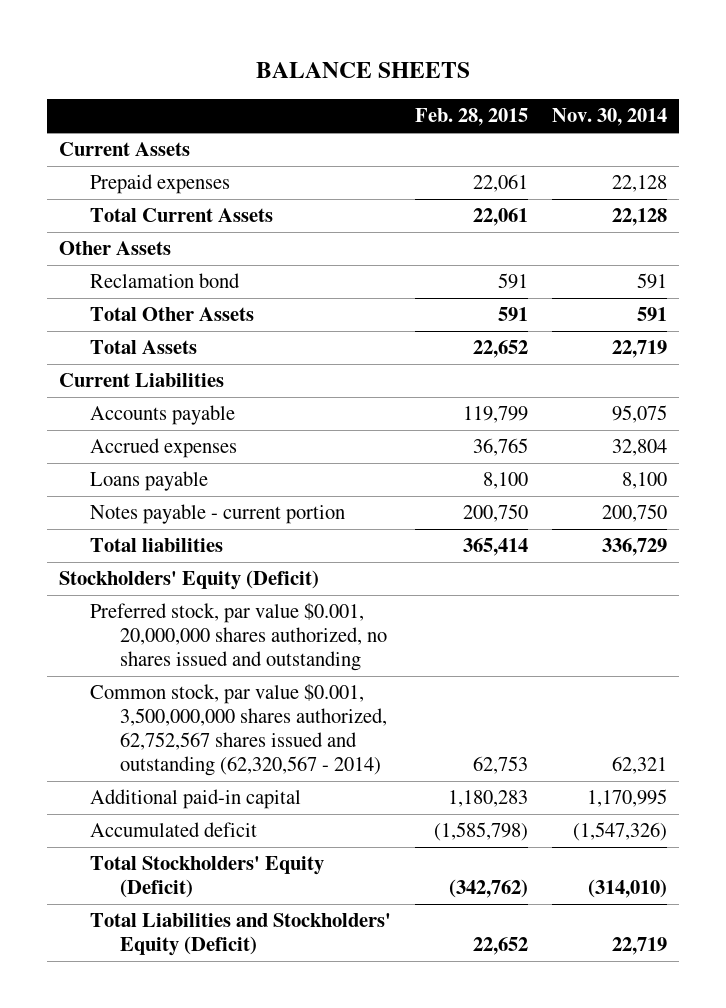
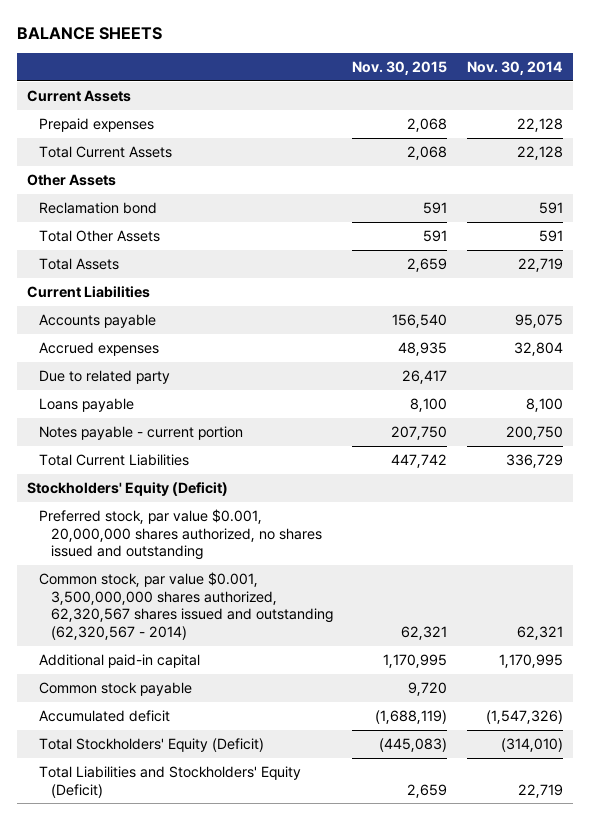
- | Feb. 28, 2015 | Nov. 30, 2014
+ | Nov. 30, 2015 | Nov. 30, 2014
+ Due to related party | 26,417 |
- Total liabilities | 365,414 | 336,729
+ Total Current Liabilities | 447,742 | 336,729
- Common stock, par value $0.001, 3,500,000,000 shares authorized, 62,752,567 shares issued and outstanding (62,320,567 - 2014) | 62,753 | 62,321
+ Common stock, par value $0.001, 3,500,000,000 shares authorized, 62,320,567 shares issued and outstanding (62,320,567 - 2014) | 62,321 | 62,321
+ Common stock payable | 9,720 |

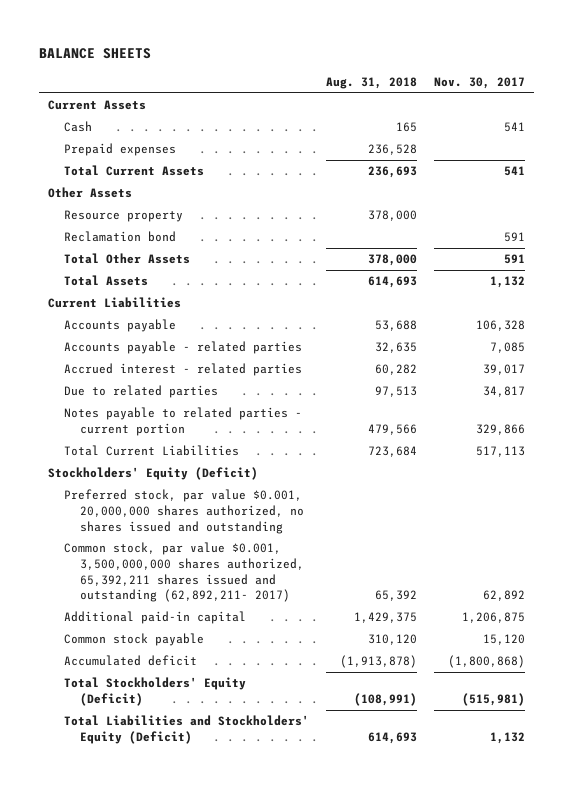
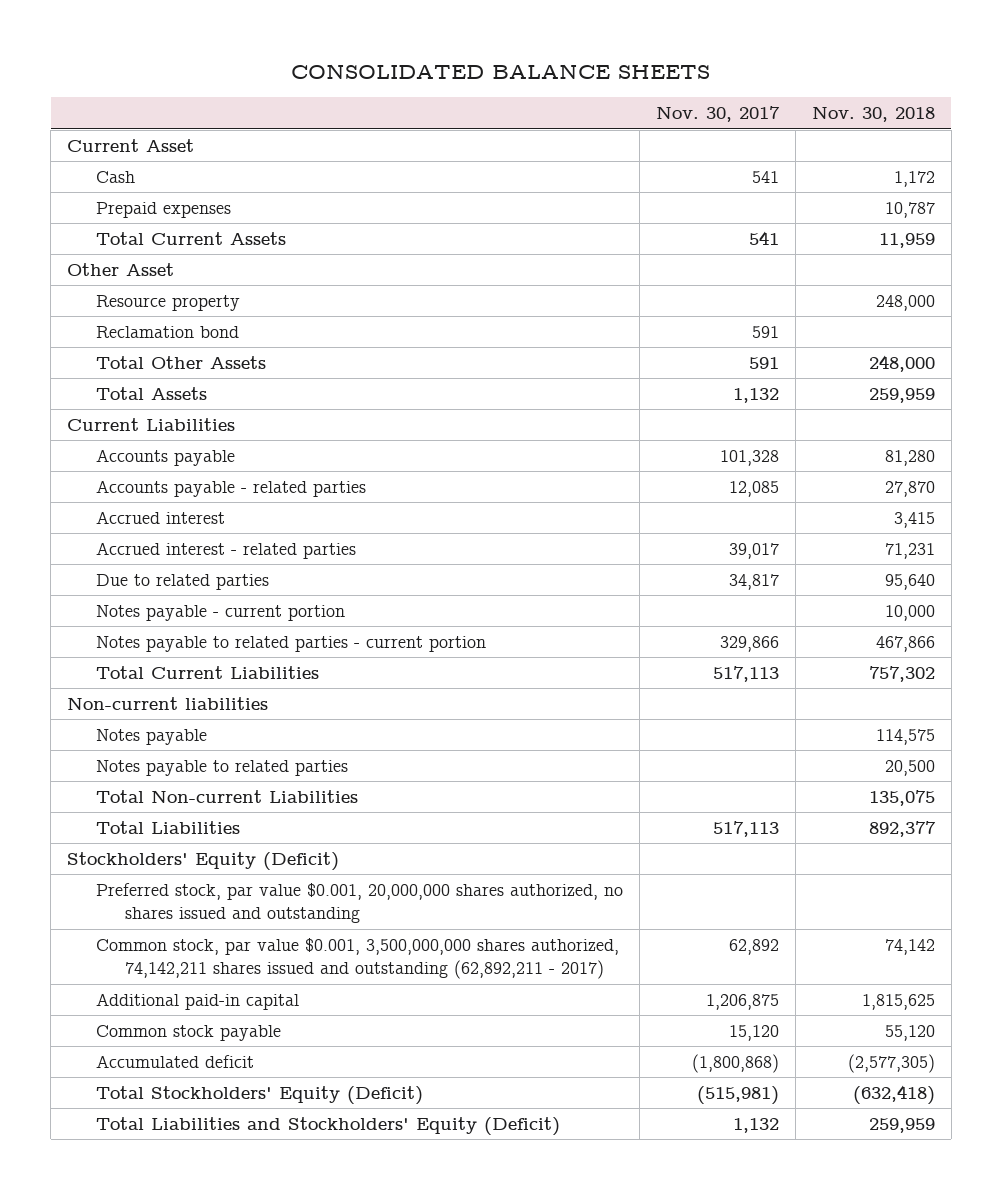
- BALANCE SHEETS
+ CONSOLIDATED BALANCE SHEETS
- | Aug. 31, 2018 | Nov. 30, 2017
+ | Nov. 30, 2017 | Nov. 30, 2018
- Current Assets
+ Current Asset
- Other Assets
+ Other Asset
- Accounts payable | 53,688 | 106,328
- Accounts payable - related parties | 32,635 | 7,085
+ Accounts payable | 101,328 | 81,280
+ Accounts payable - related parties | 12,085 | 27,870
+ Accrued interest | | 3,415
+ Notes payable - current portion | | 10,000
+ Non-current liabilities
+ Notes payable | | 114,575
+ Notes payable to related parties | | 20,500
+ Total Non-current Liabilities | | 135,075
+ Total Liabilities | 517,113 | 892,377
- Common stock, par value $0.001, 3,500,000,000 shares authorized, 65,392,211 shares issued and outstanding (62,892,211- 2017) | 65,392 | 62,892
+ Common stock, par value $0.001, 3,500,000,000 shares authorized, 74,142,211 shares issued and outstanding (62,892,211 - 2017) | 62,892 | 74,142

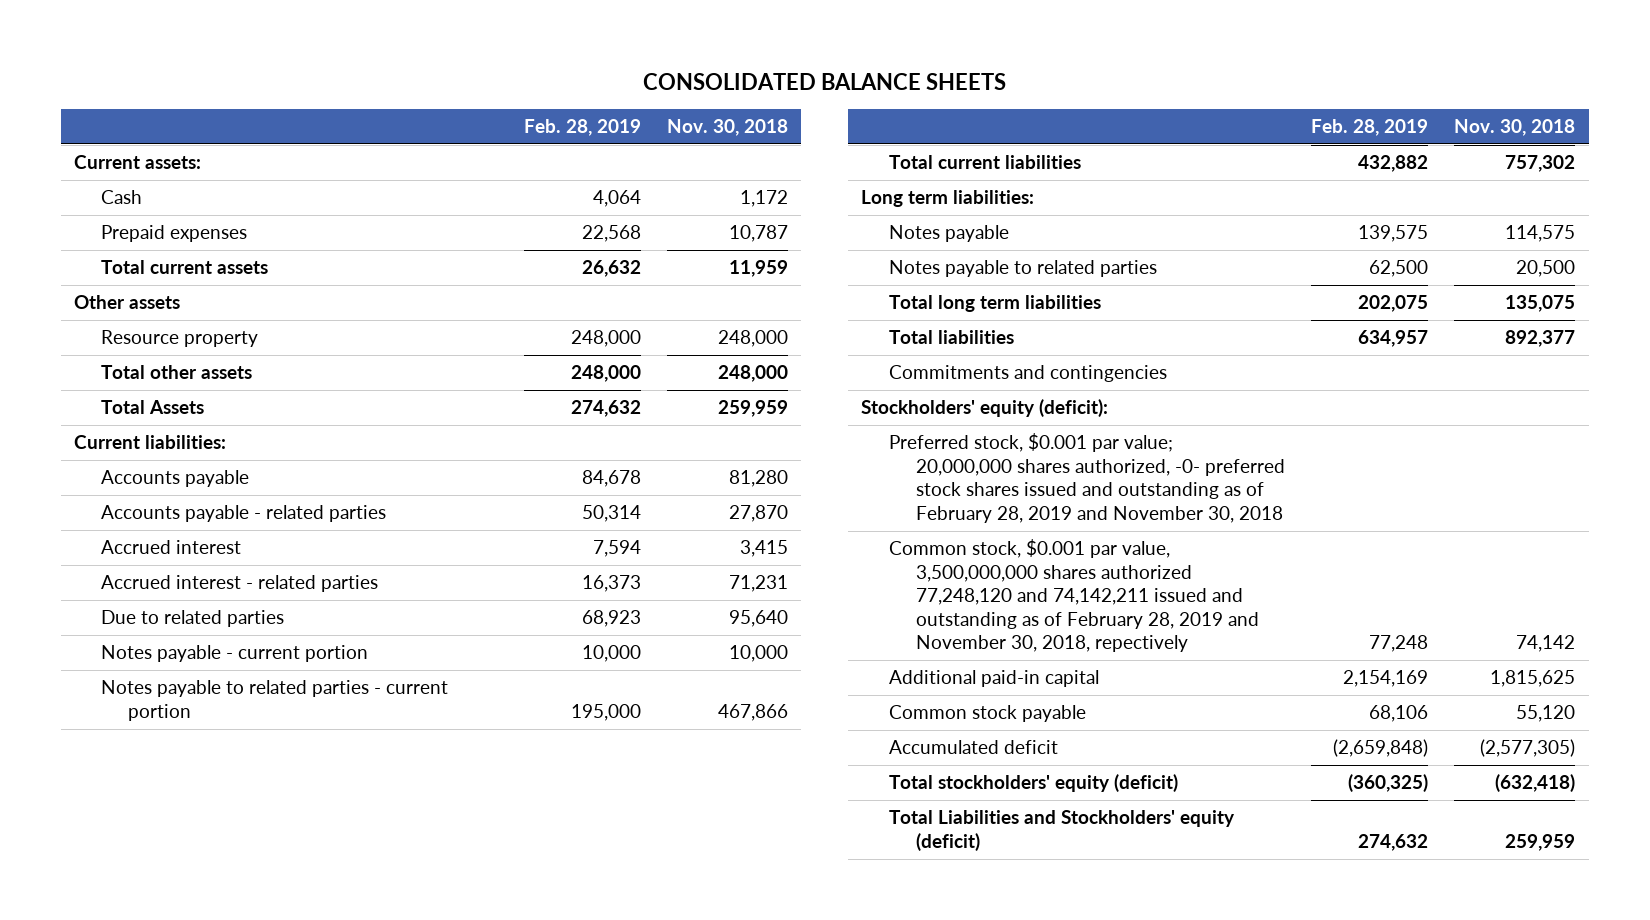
- | Nov. 30, 2017 | Nov. 30, 2018
+ | Feb. 28, 2019 | Nov. 30, 2018
- Current Asset
+ Current assets:
- Total Current Assets | 541 | 11,959
- Other Asset
+ Total current assets | 26,632 | 11,959
+ Other assets
- Reclamation bond | 591 |
- Total Other Assets | 591 | 248,000
+ Total other assets | 248,000 | 248,000
- Current Liabilities
+ Current liabilities:
- Total Current Liabilities | 517,113 | 757,302
- Non-current liabilities
+ Total current liabilities | 432,882 | 757,302
+ Long term liabilities:
- Total Non-current Liabilities | | 135,075
- Total Liabilities | 517,113 | 892,377
- Stockholders' Equity (Deficit)
- Preferred stock, par value $0.001, 20,000,000 shares authorized, no shares issued and outstanding
- Common stock, par value $0.001, 3,500,000,000 shares authorized, 74,142,211 shares issued and outstanding (62,892,211 - 2017) | 62,892 | 74,142
+ Total long term liabilities | 202,075 | 135,075
+ Total liabilities | 634,957 | 892,377
+ Commitments and contingencies
+ Stockholders' equity (deficit):
+ Preferred stock, $0.001 par value; 20,000,000 shares authorized, -0- preferred stock shares issued and outstanding as of February 28, 2019 and November 30, 2018
+ Common stock, $0.001 par value, 3,500,000,000 shares authorized 77,248,120 and 74,142,211 issued and outstanding as of February 28, 2019 and November 30, 2018, repectively | 77,248 | 74,142
- Total Stockholders' Equity (Deficit) | (515,981) | (632,418)
- Total Liabilities and Stockholders' Equity (Deficit) | 1,132 | 259,959
+ Total stockholders' equity (deficit) | (360,325) | (632,418)
+ Total Liabilities and Stockholders' equity (deficit) | 274,632 | 259,959

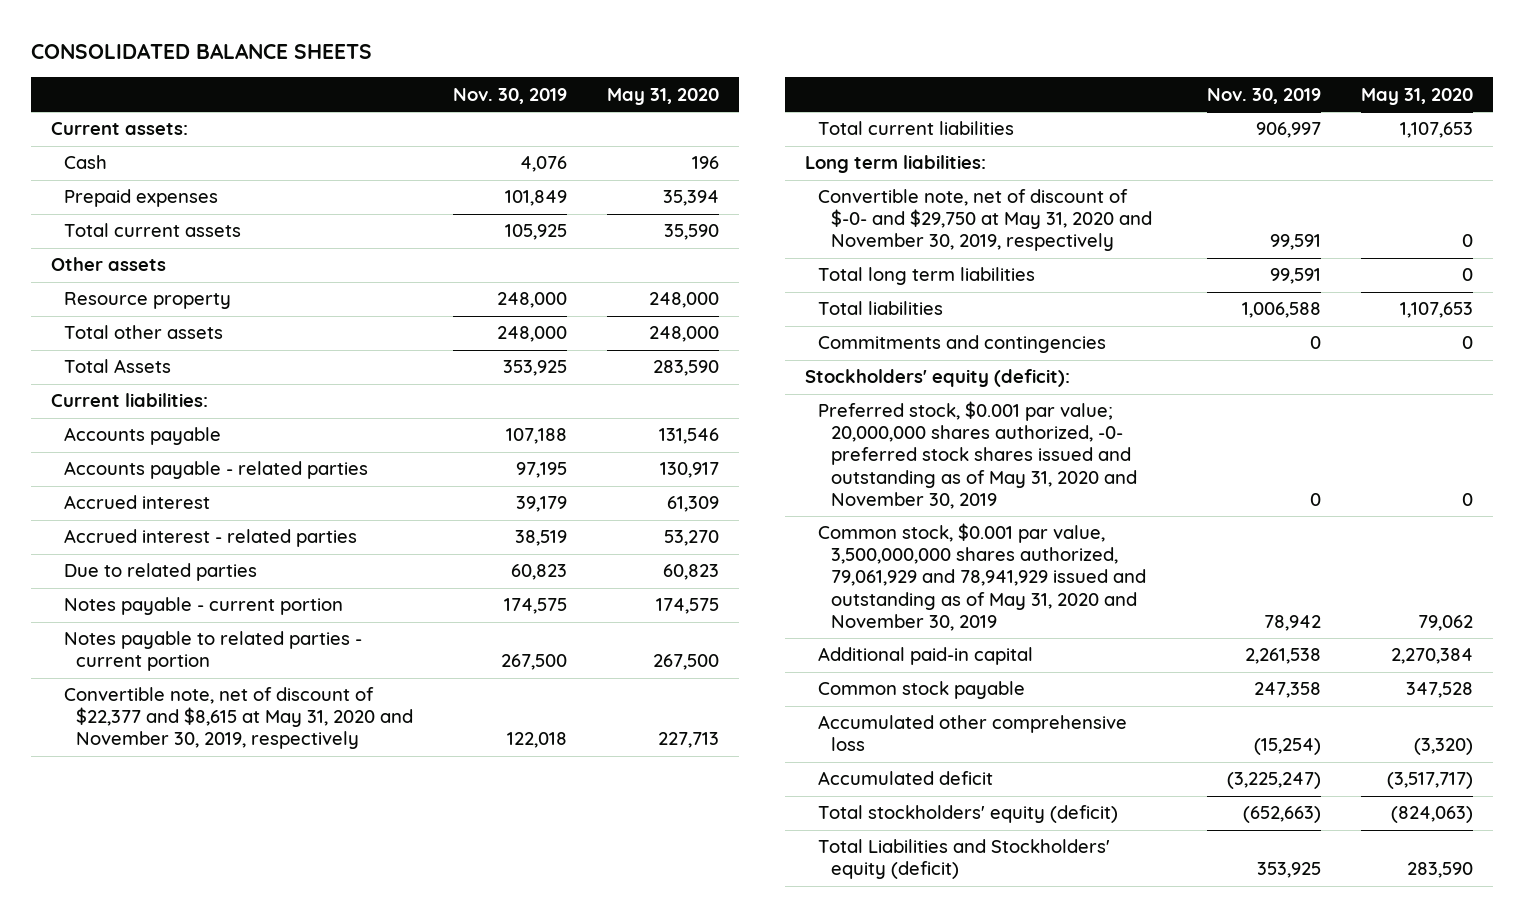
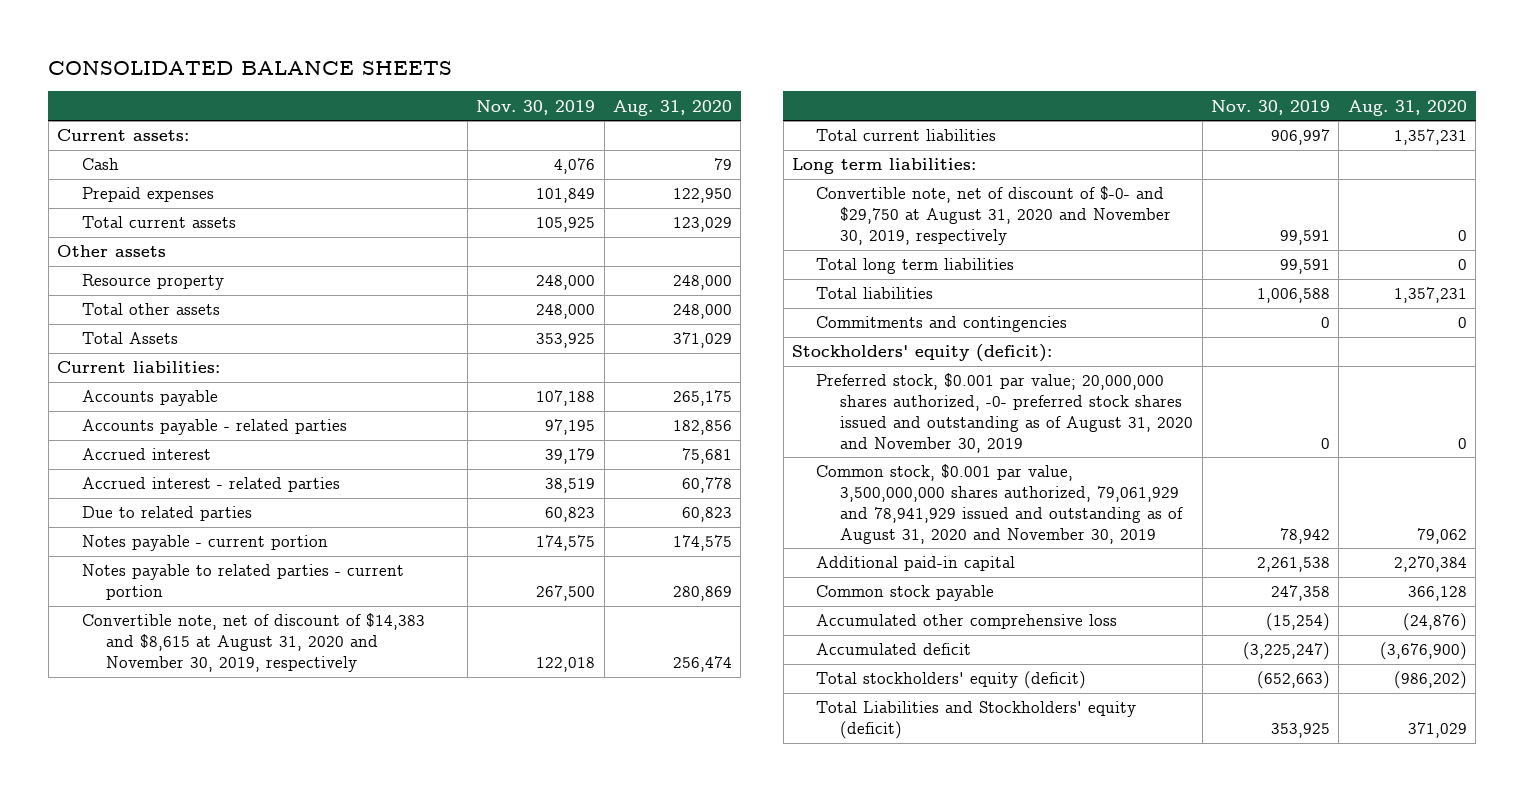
- | Nov. 30, 2019 | May 31, 2020
+ | Nov. 30, 2019 | Aug. 31, 2020
- Convertible note, net of discount of $22,377 and $8,615 at May 31, 2020 and November 30, 2019, respectively | 122,018 | 227,713
+ Convertible note, net of discount of $14,383 and $8,615 at August 31, 2020 and November 30, 2019, respectively | 122,018 | 256,474
- Convertible note, net of discount of $-0- and $29,750 at May 31, 2020 and November 30, 2019, respectively | 99,591 | 0
+ Convertible note, net of discount of $-0- and $29,750 at August 31, 2020 and November 30, 2019, respectively | 99,591 | 0
- Preferred stock, $0.001 par value; 20,000,000 shares authorized, -0- preferred stock shares issued and outstanding as of May 31, 2020 and November 30, 2019 | 0 | 0
- Common stock, $0.001 par value, 3,500,000,000 shares authorized, 79,061,929 and 78,941,929 issued and outstanding as of May 31, 2020 and November 30, 2019 | 78,942 | 79,062
+ Preferred stock, $0.001 par value; 20,000,000 shares authorized, -0- preferred stock shares issued and outstanding as of August 31, 2020 and November 30, 2019 | 0 | 0
+ Common stock, $0.001 par value, 3,500,000,000 shares authorized, 79,061,929 and 78,941,929 issued and outstanding as of August 31, 2020 and November 30, 2019 | 78,942 | 79,062

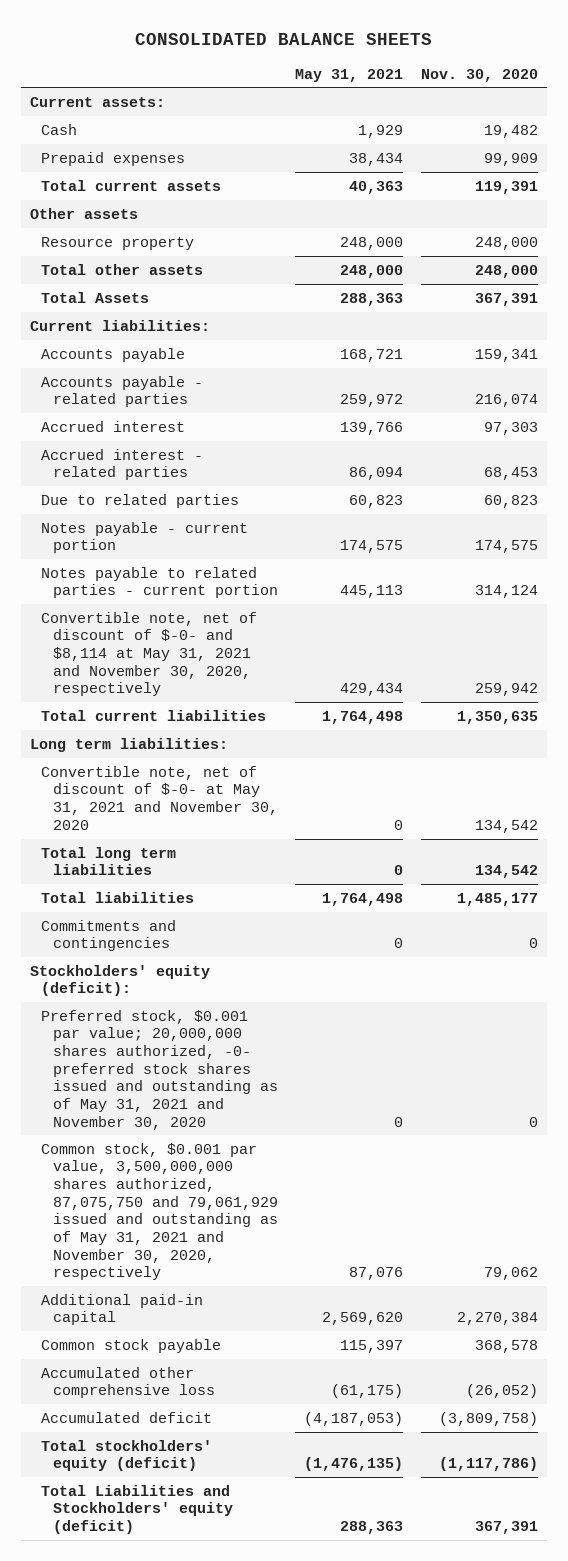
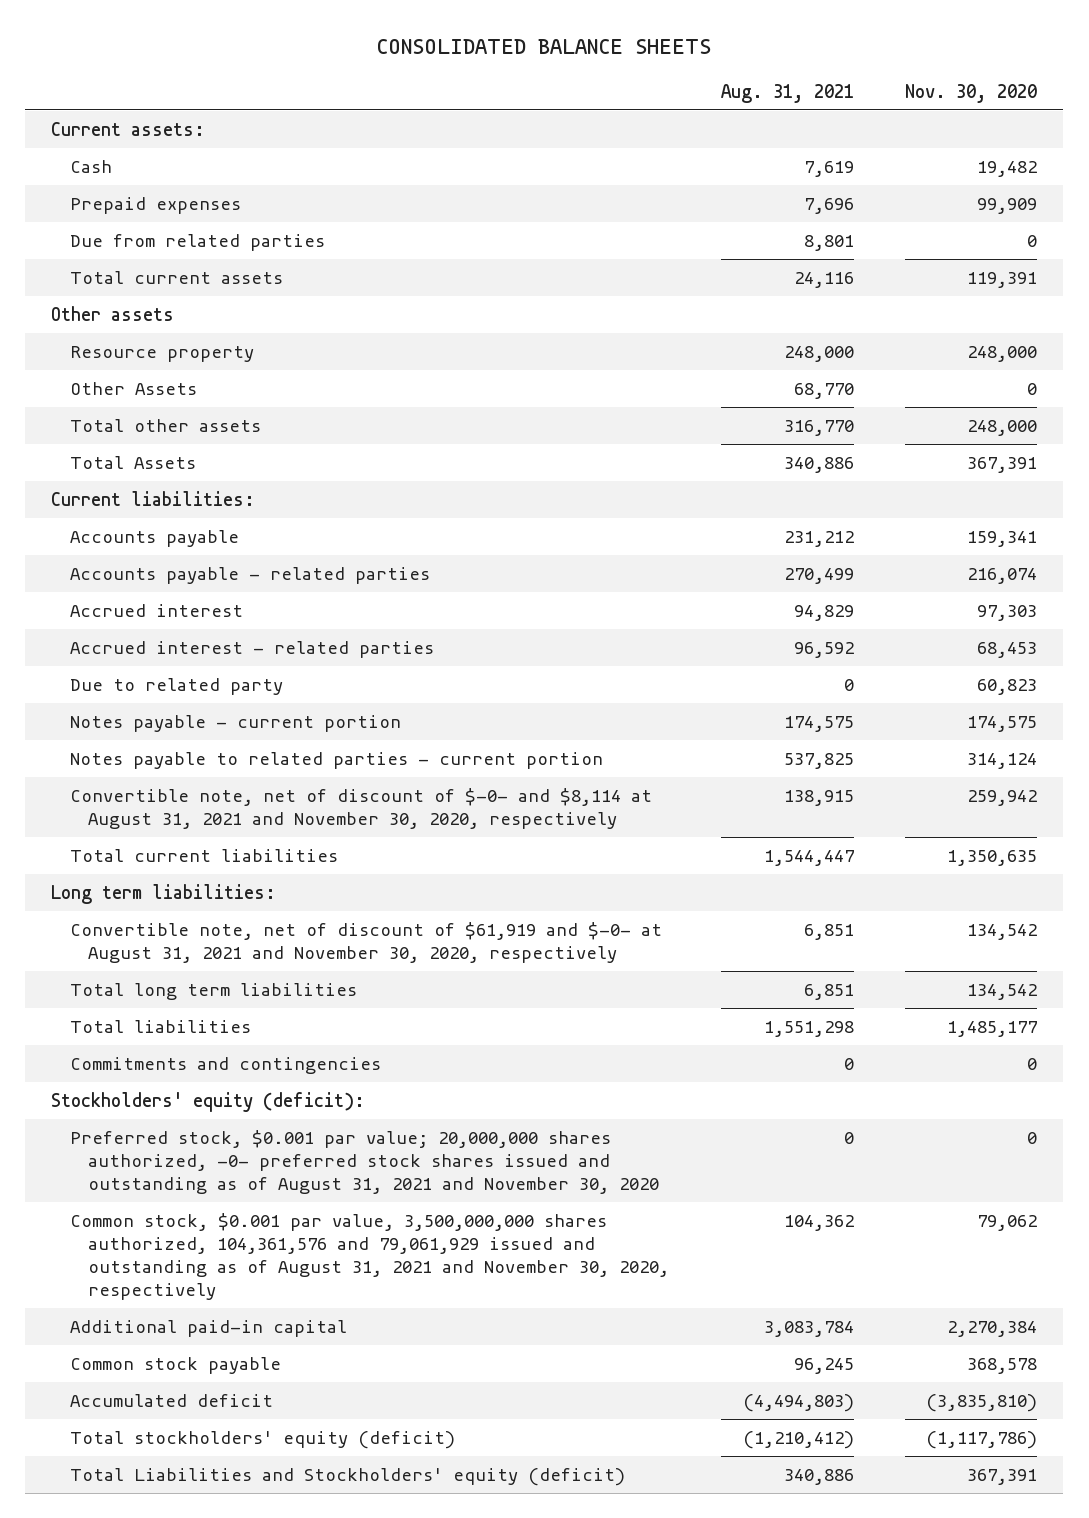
- | May 31, 2021 | Nov. 30, 2020
+ | Aug. 31, 2021 | Nov. 30, 2020
+ Due from related parties | 8,801 | 0
+ Other Assets | 68,770 | 0
- Due to related parties | 60,823 | 60,823
+ Due to related party | 0 | 60,823
- Convertible note, net of discount of $-0- and $8,114 at May 31, 2021 and November 30, 2020, respectively | 429,434 | 259,942
+ Convertible note, net of discount of $-0- and $8,114 at August 31, 2021 and November 30, 2020, respectively | 138,915 | 259,942
- Convertible note, net of discount of $-0- at May 31, 2021 and November 30, 2020 | 0 | 134,542
+ Convertible note, net of discount of $61,919 and $-0- at August 31, 2021 and November 30, 2020, respectively | 6,851 | 134,542
- Preferred stock, $0.001 par value; 20,000,000 shares authorized, -0- preferred stock shares issued and outstanding as of May 31, 2021 and November 30, 2020 | 0 | 0
- Common stock, $0.001 par value, 3,500,000,000 shares authorized, 87,075,750 and 79,061,929 issued and outstanding as of May 31, 2021 and November 30, 2020, respectively | 87,076 | 79,062
+ Preferred stock, $0.001 par value; 20,000,000 shares authorized, -0- preferred stock shares issued and outstanding as of August 31, 2021 and November 30, 2020 | 0 | 0
+ Common stock, $0.001 par value, 3,500,000,000 shares authorized, 104,361,576 and 79,061,929 issued and outstanding as of August 31, 2021 and November 30, 2020, respectively | 104,362 | 79,062
- Accumulated other comprehensive loss | (61,175) | (26,052)
- Accumulated deficit | (4,187,053) | (3,809,758)
+ Accumulated deficit | (4,494,803) | (3,835,810)

